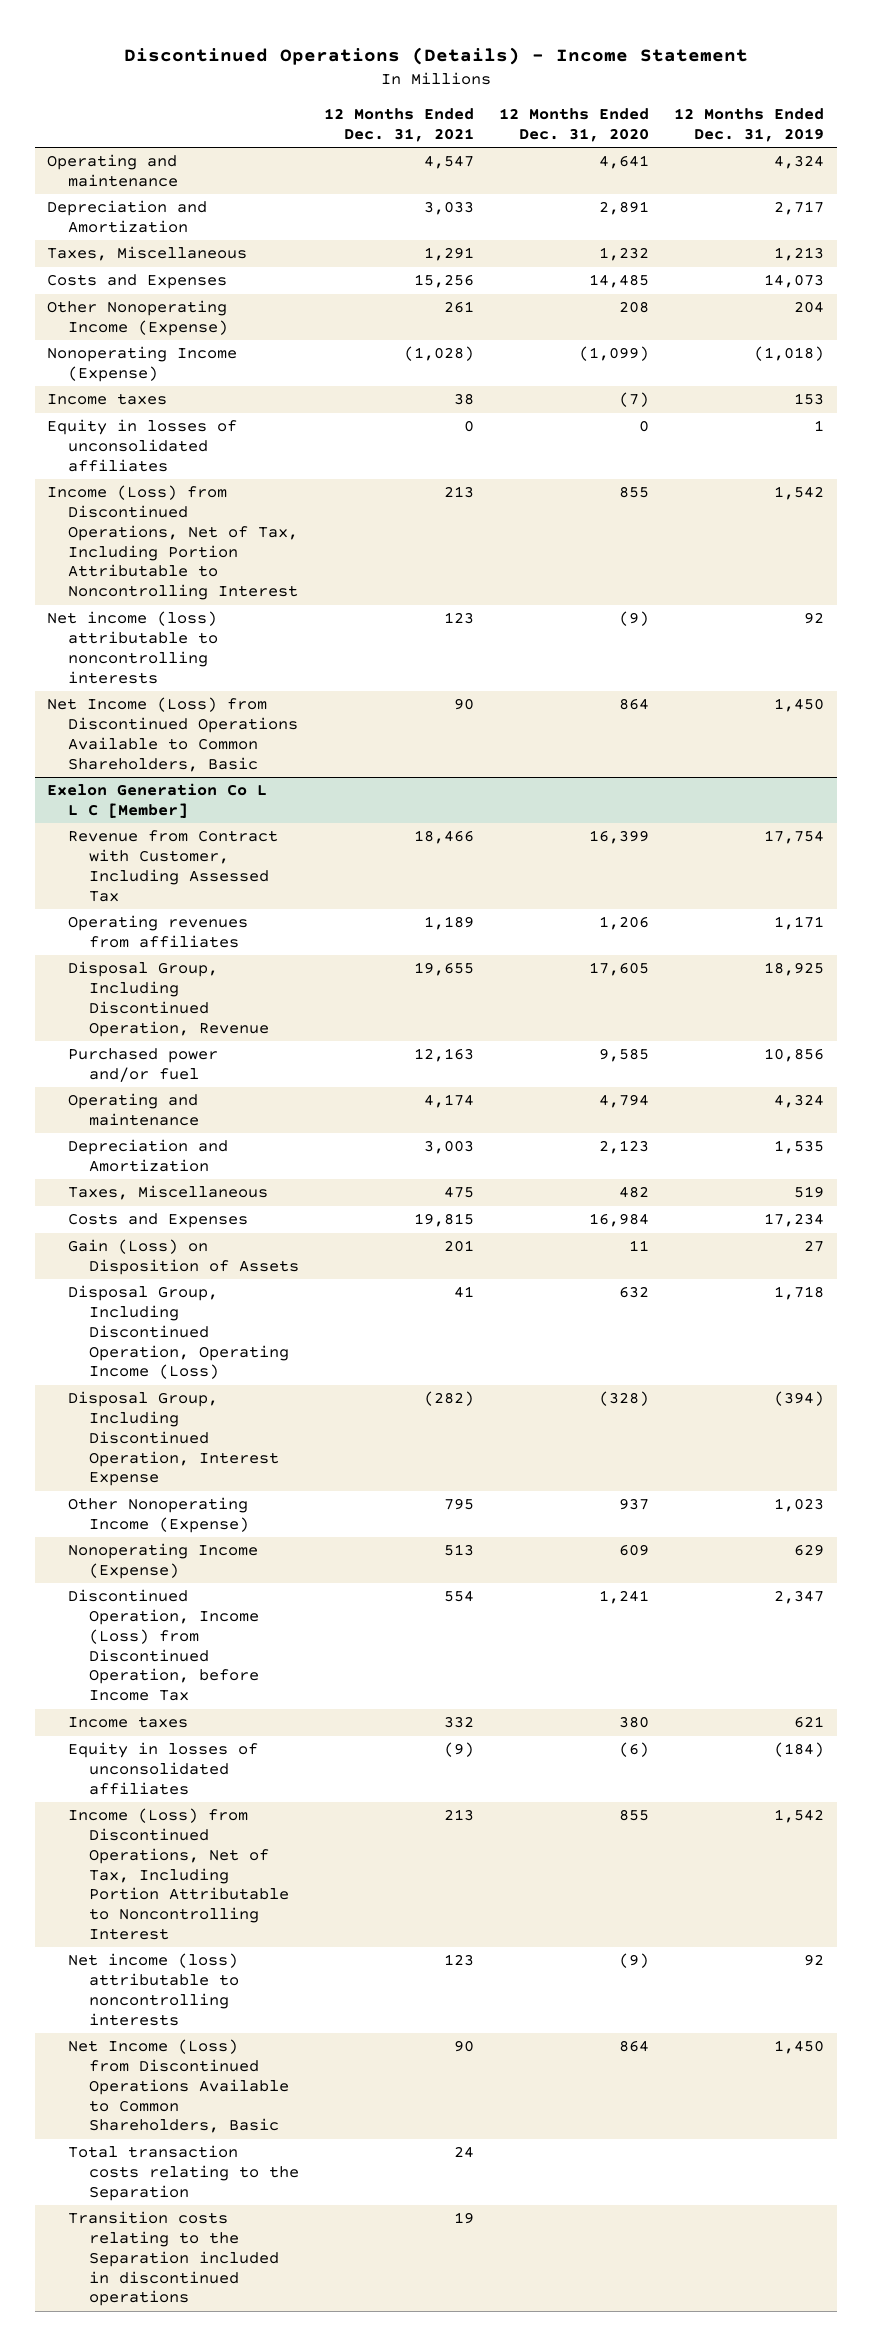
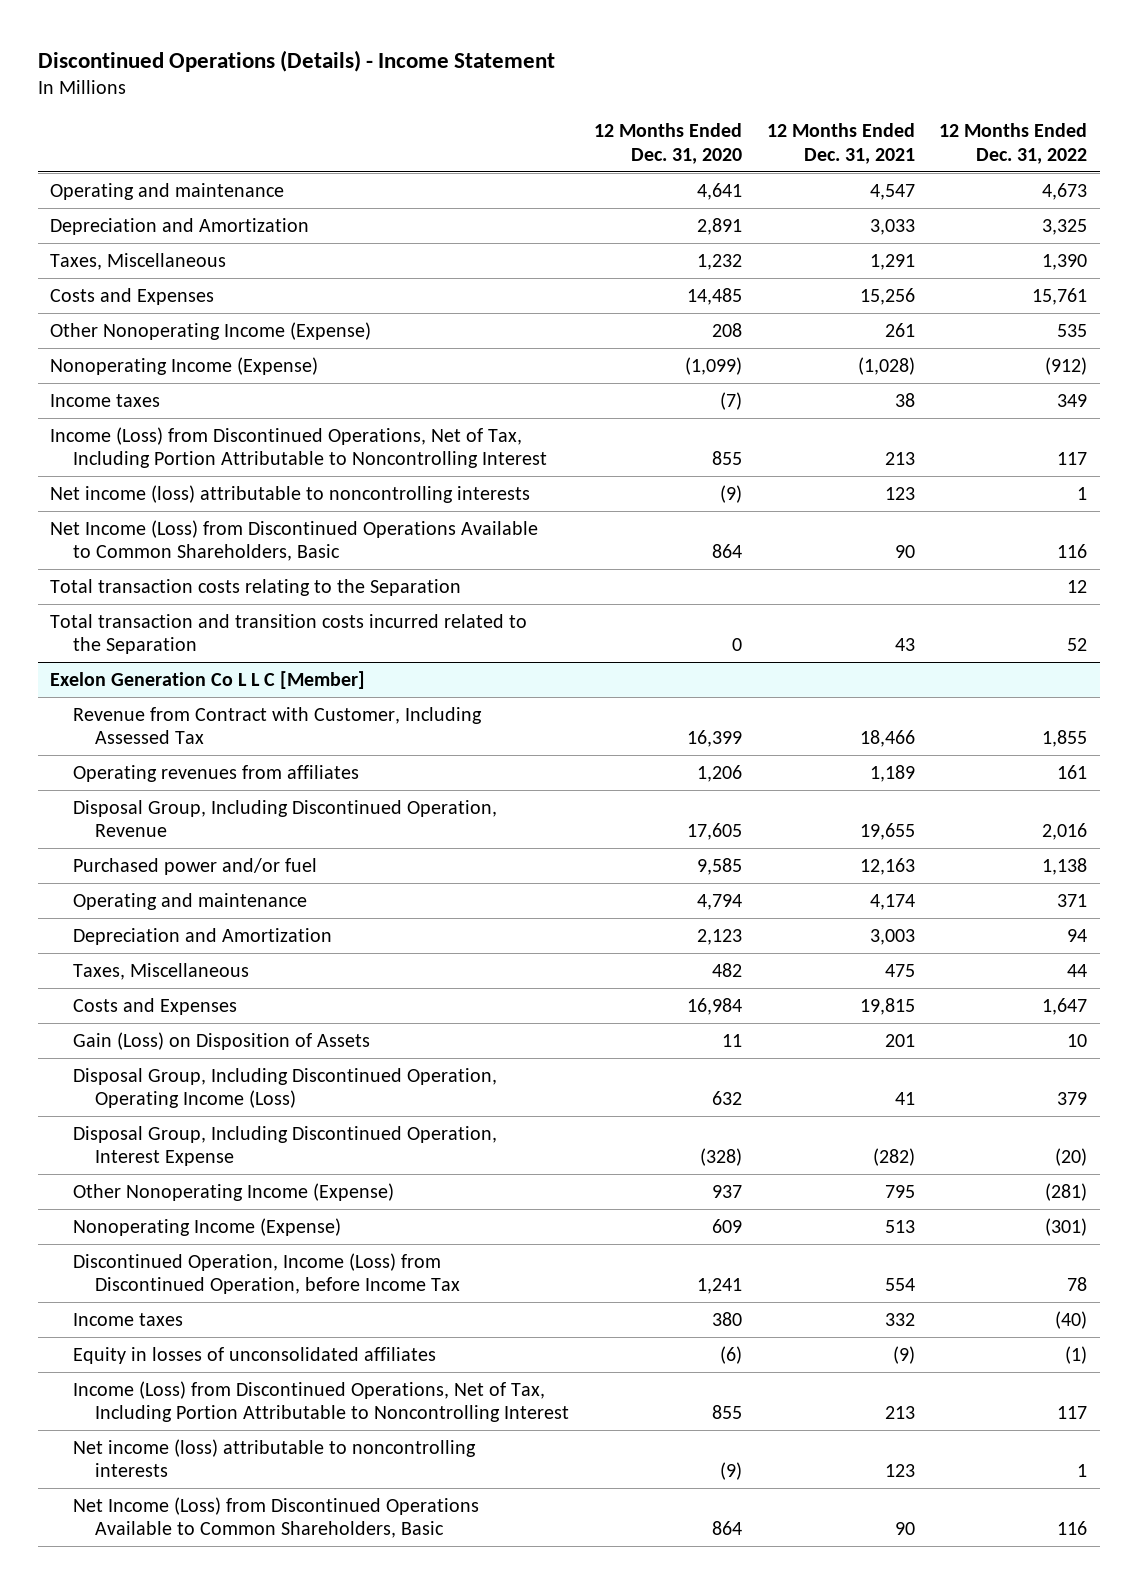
- | 12 Months Ended Dec. 31, 2021 | 12 Months Ended Dec. 31, 2020 | 12 Months Ended Dec. 31, 2019
+ | 12 Months Ended Dec. 31, 2020 | 12 Months Ended Dec. 31, 2021 | 12 Months Ended Dec. 31, 2022
- Equity in losses of unconsolidated affiliates | 0 | 0 | 1
+ Total transaction costs relating to the Separation | | | 12
+ Total transaction and transition costs incurred related to the Separation | 0 | 43 | 52
@ Exelon Generation Co L L C [Member]
- Total transaction costs relating to the Separation | 24 | |
- Transition costs relating to the Separation included in discontinued operations | 19 | |

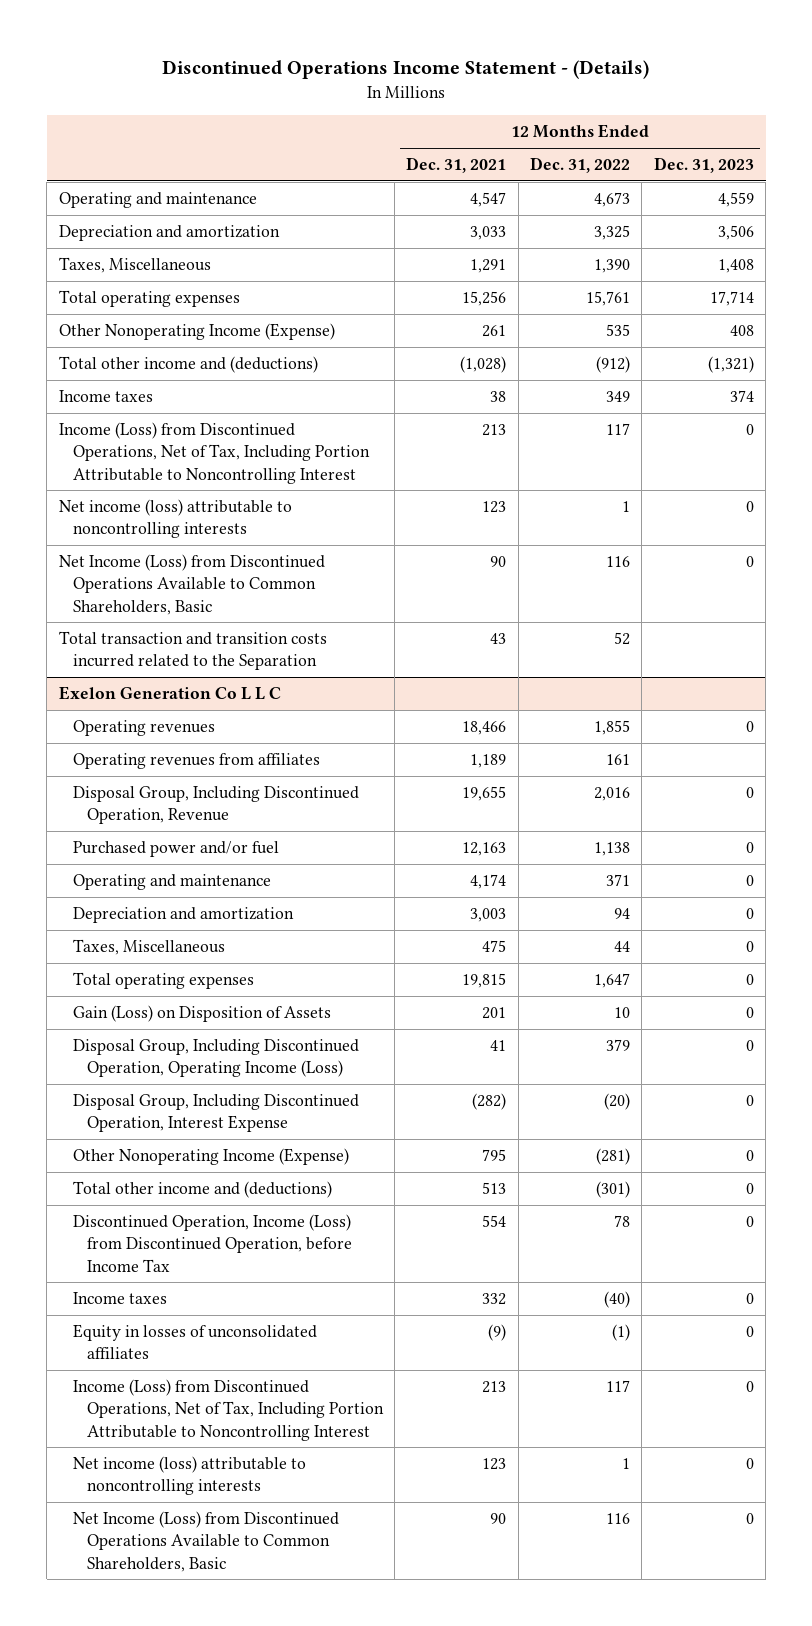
- Discontinued Operations (Details) - Income Statement
+ Discontinued Operations Income Statement - (Details)
- | 12 Months Ended Dec. 31, 2020 | 12 Months Ended Dec. 31, 2021 | 12 Months Ended Dec. 31, 2022
+ | 12 Months Ended Dec. 31, 2021 | 12 Months Ended Dec. 31, 2022 | 12 Months Ended Dec. 31, 2023
- Depreciation and Amortization | 2,891 | 3,033 | 3,325
+ Depreciation and amortization | 3,033 | 3,325 | 3,506
- Costs and Expenses | 14,485 | 15,256 | 15,761
+ Total operating expenses | 15,256 | 15,761 | 17,714
- Nonoperating Income (Expense) | (1,099) | (1,028) | (912)
+ Total other income and (deductions) | (1,028) | (912) | (1,321)
- Total transaction costs relating to the Separation | | | 12
- Exelon Generation Co L L C [Member]
- Revenue from Contract with Customer, Including Assessed Tax | 16,399 | 18,466 | 1,855
+ Exelon Generation Co L L C
+ Operating revenues | 18,466 | 1,855 | 0
- Depreciation and Amortization | 2,123 | 3,003 | 94
+ Depreciation and amortization | 3,003 | 94 | 0
- Costs and Expenses | 16,984 | 19,815 | 1,647
+ Total operating expenses | 19,815 | 1,647 | 0
- Nonoperating Income (Expense) | 609 | 513 | (301)
+ Total other income and (deductions) | 513 | (301) | 0

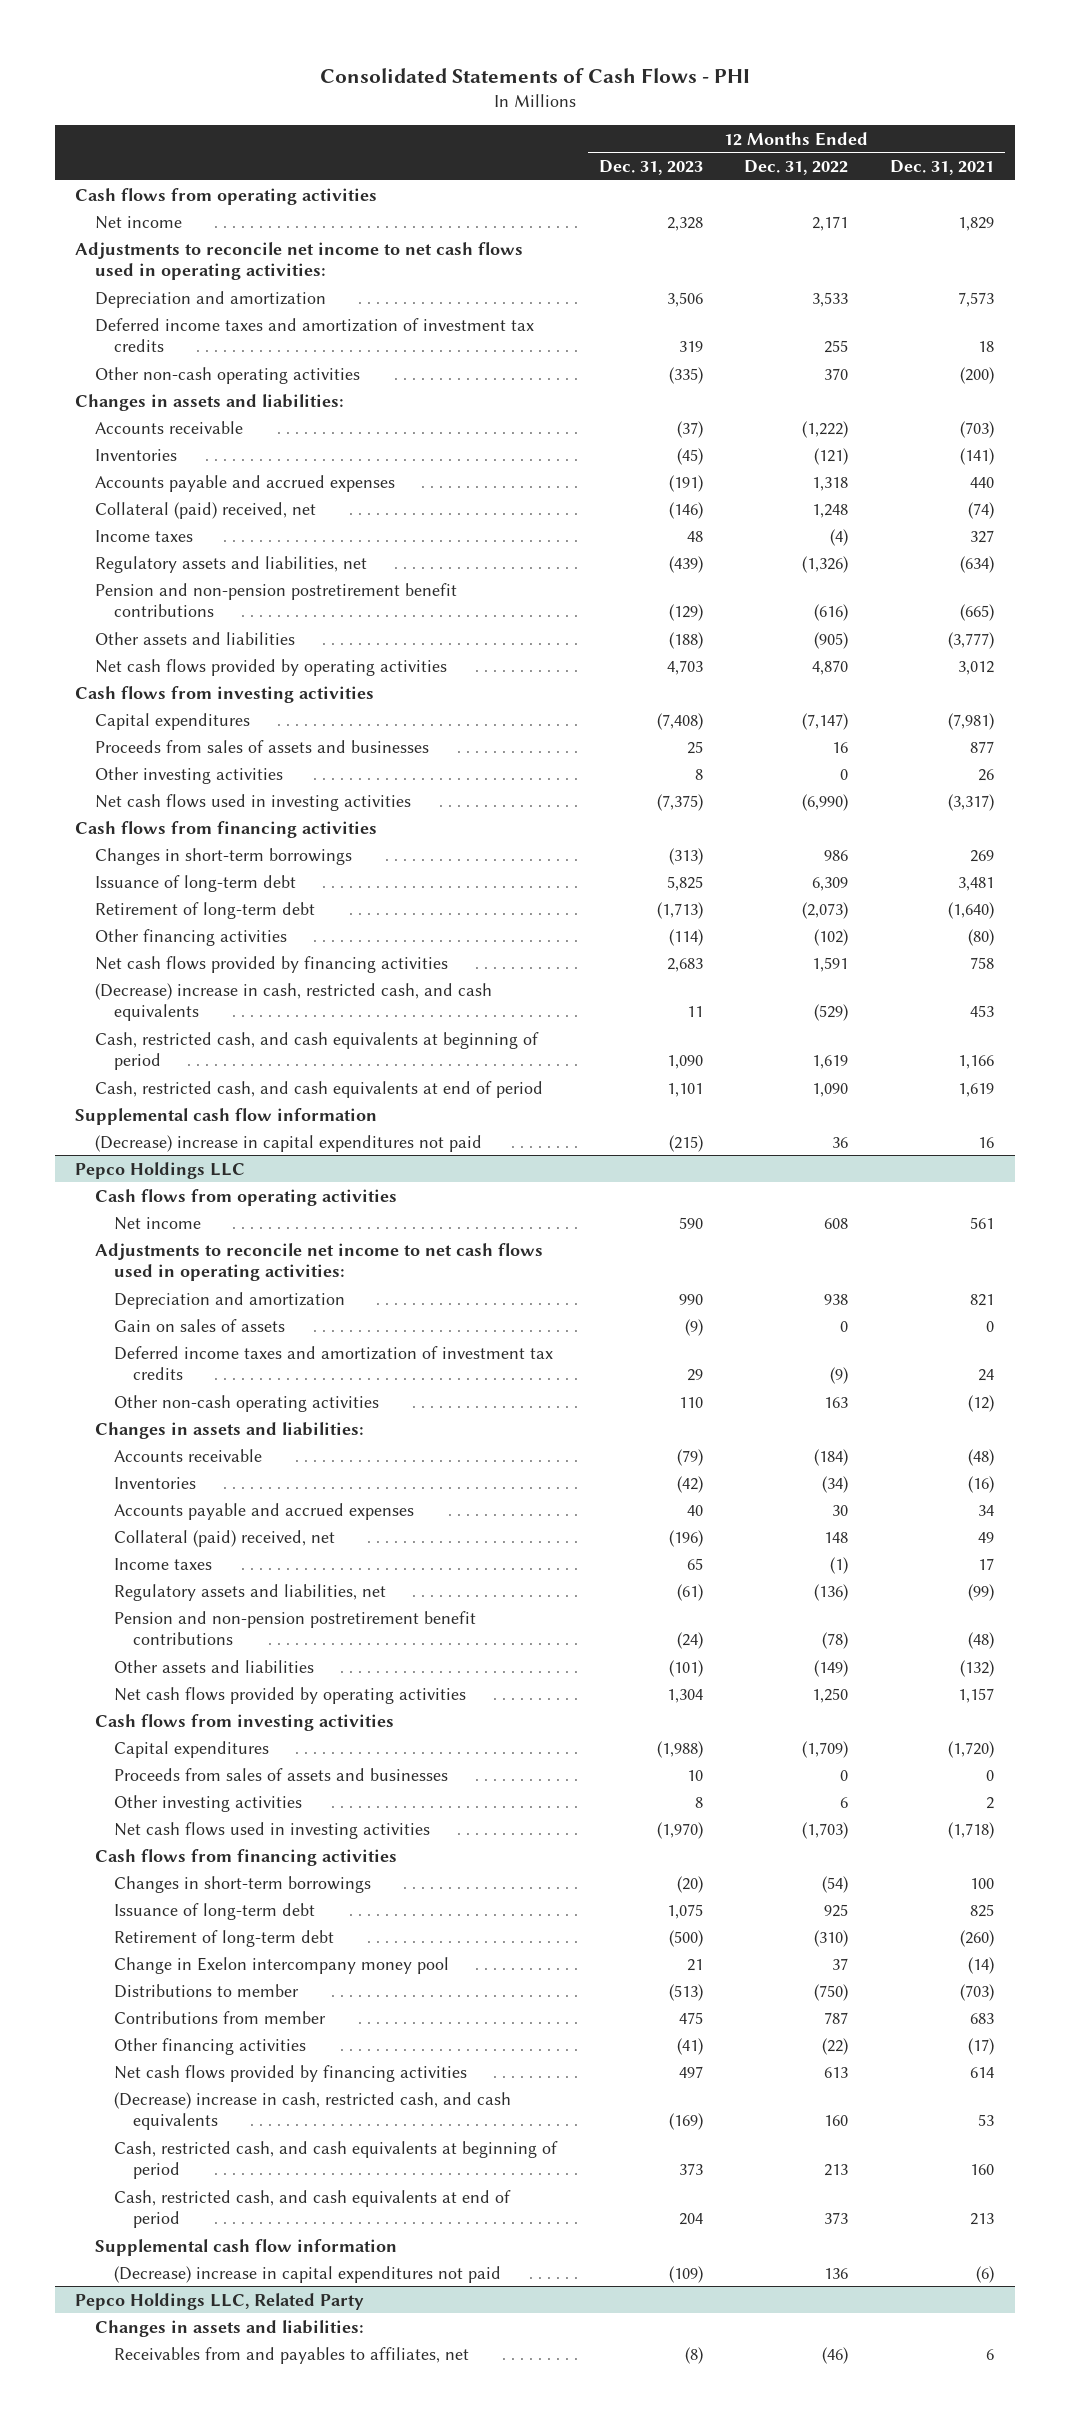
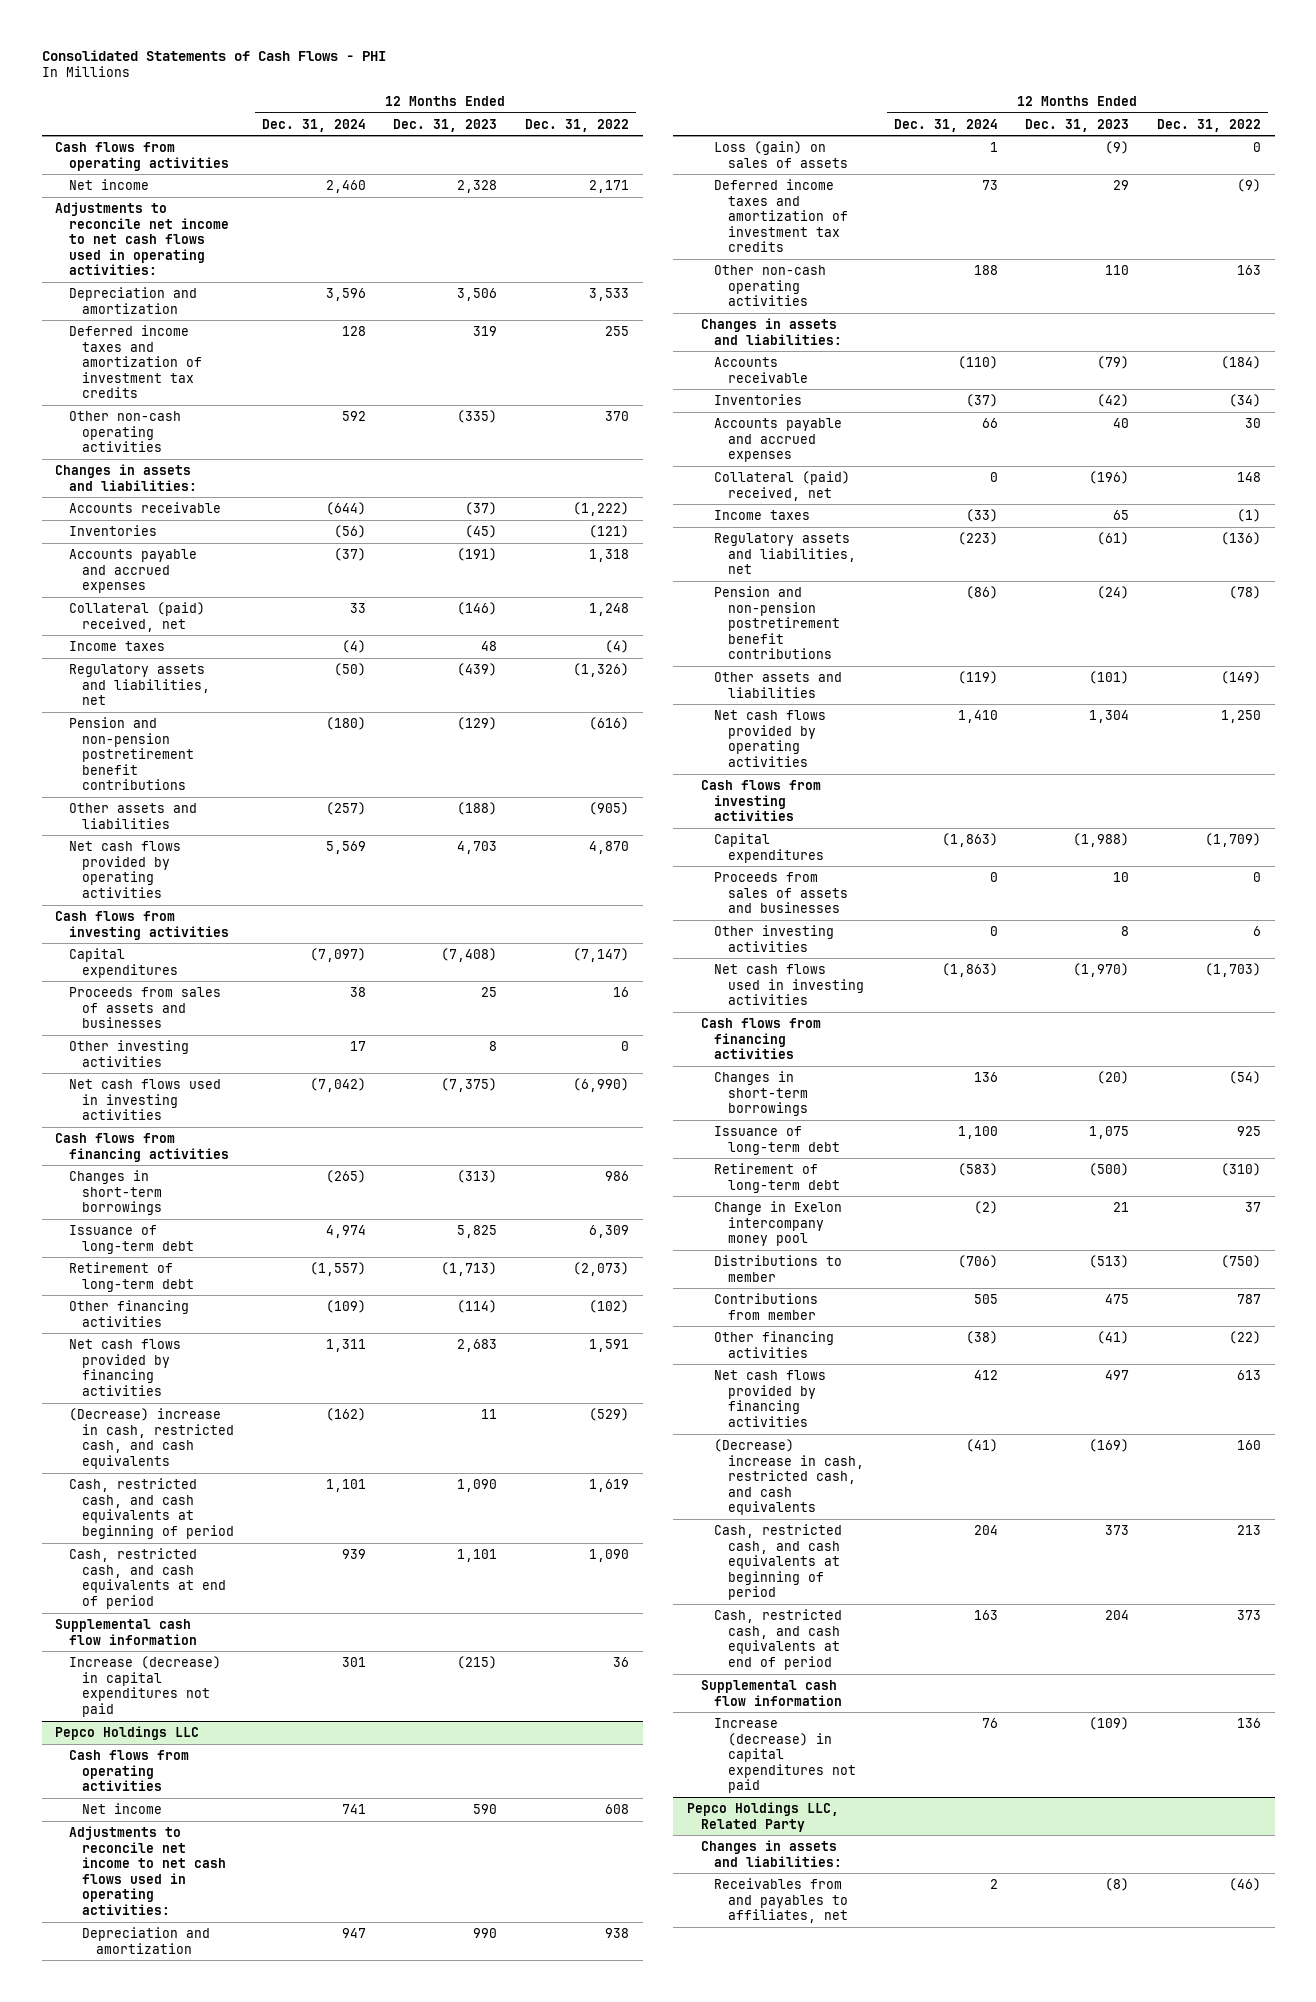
- | 12 Months Ended Dec. 31, 2023 | 12 Months Ended Dec. 31, 2022 | 12 Months Ended Dec. 31, 2021
+ | 12 Months Ended Dec. 31, 2024 | 12 Months Ended Dec. 31, 2023 | 12 Months Ended Dec. 31, 2022
- (Decrease) increase in capital expenditures not paid | (215) | 36 | 16
+ Increase (decrease) in capital expenditures not paid | 301 | (215) | 36
@ Pepco Holdings LLC
- Gain on sales of assets | (9) | 0 | 0
+ Loss (gain) on sales of assets | 1 | (9) | 0
- (Decrease) increase in capital expenditures not paid | (109) | 136 | (6)
+ Increase (decrease) in capital expenditures not paid | 76 | (109) | 136

